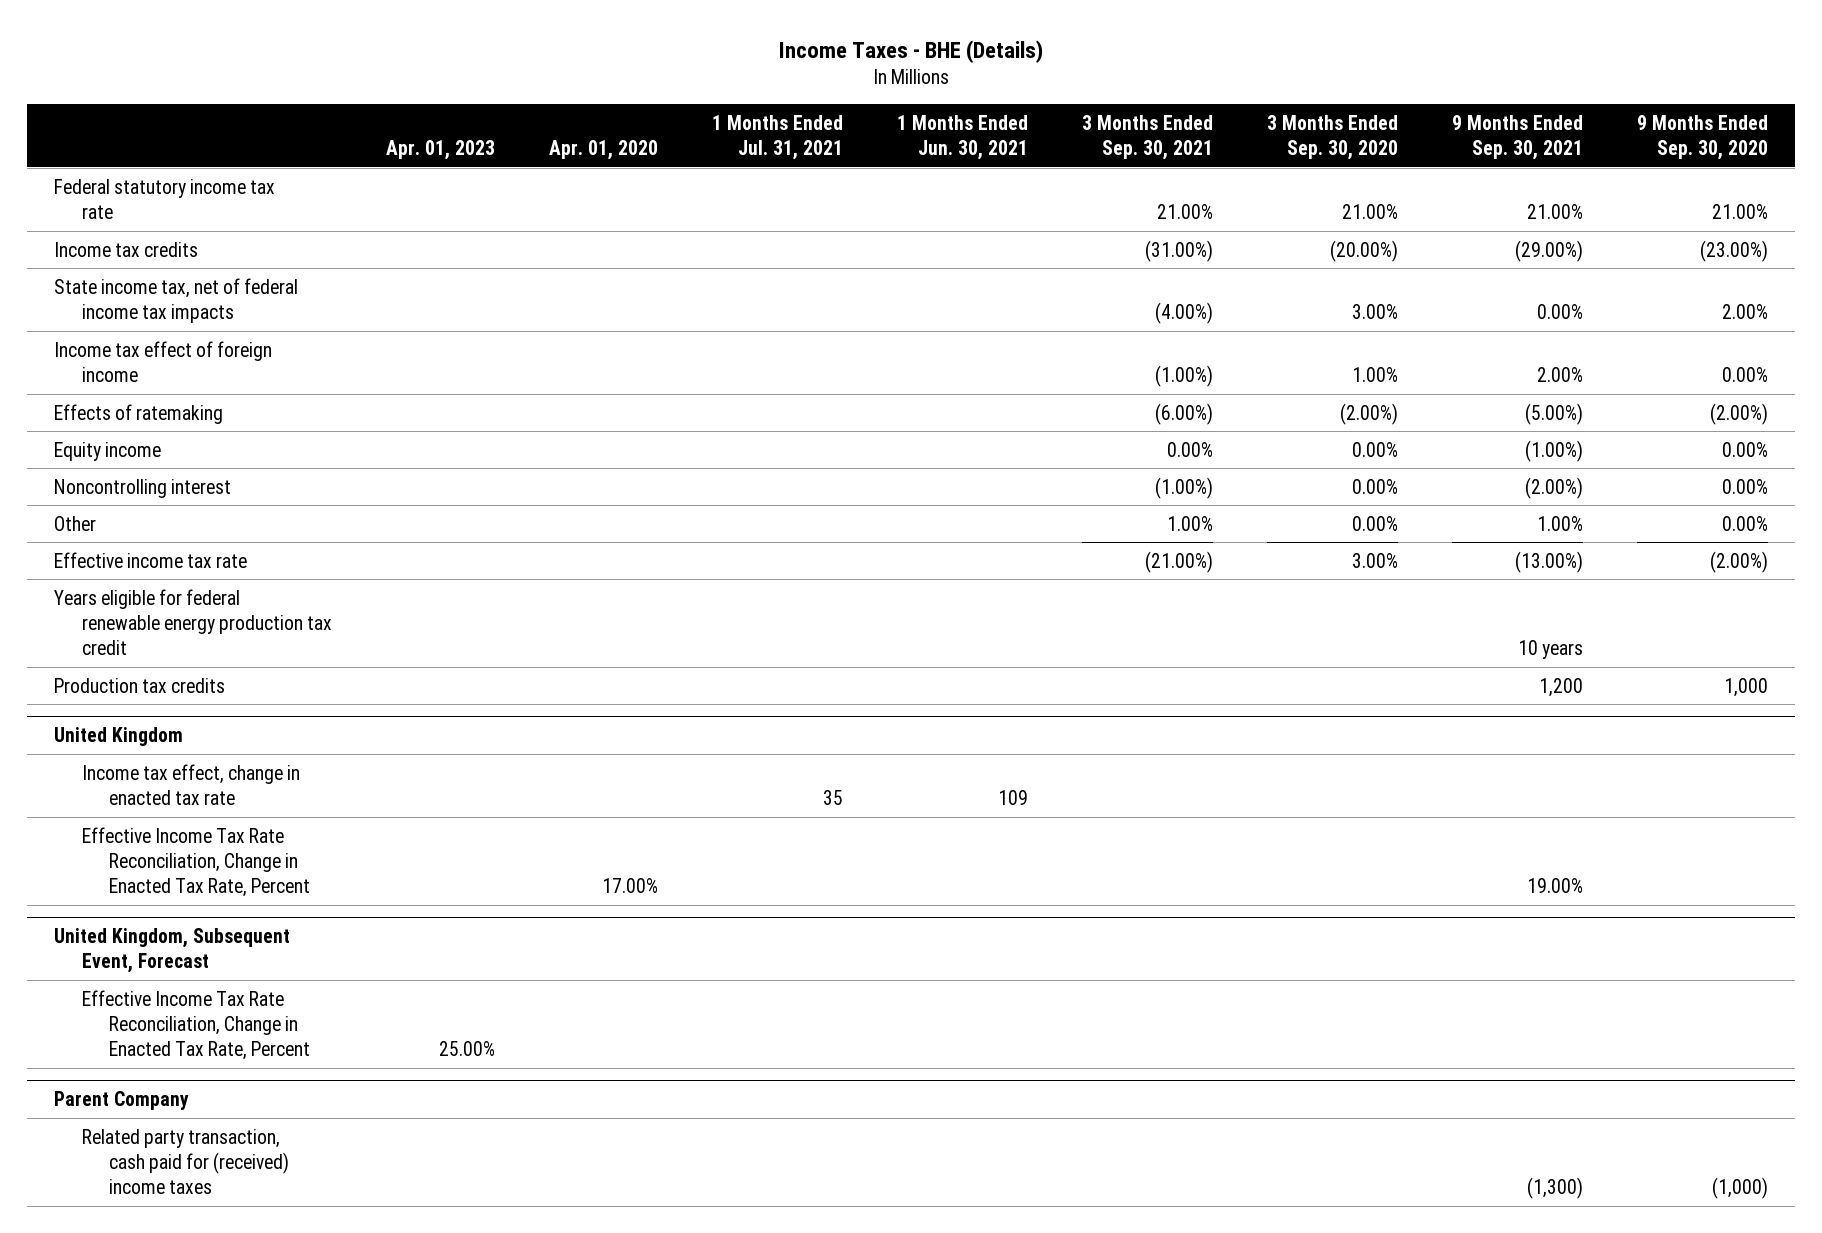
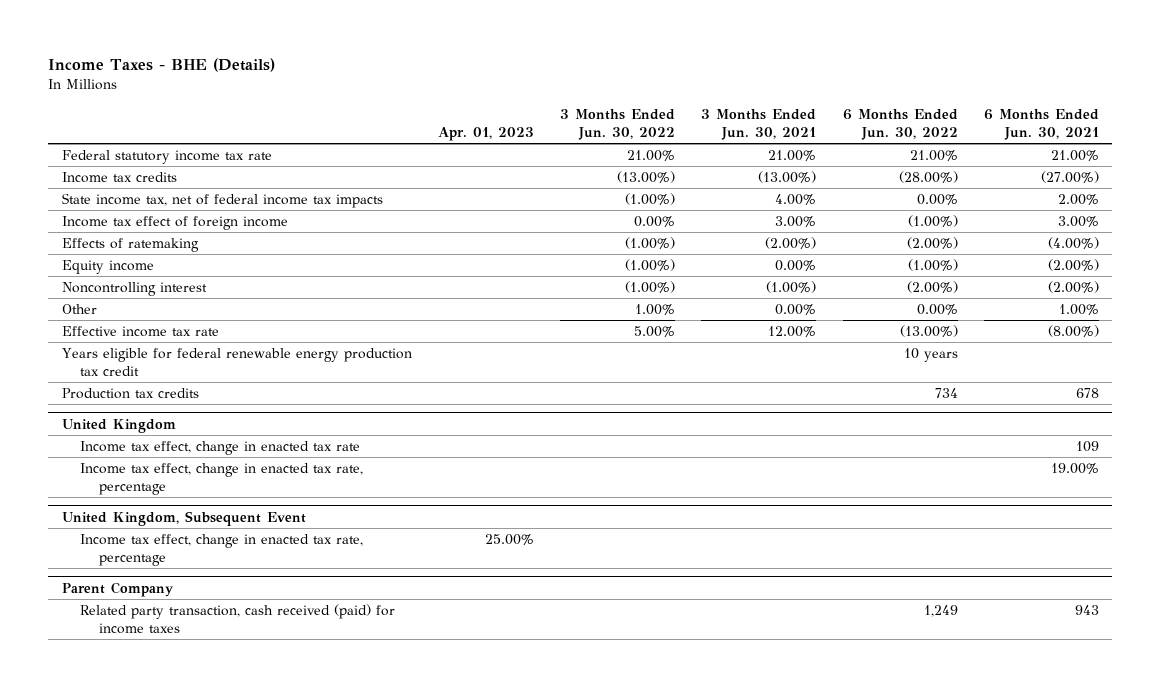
- | Apr. 01, 2023 | Apr. 01, 2020 | 1 Months Ended Jul. 31, 2021 | 1 Months Ended Jun. 30, 2021 | 3 Months Ended Sep. 30, 2021 | 3 Months Ended Sep. 30, 2020 | 9 Months Ended Sep. 30, 2021 | 9 Months Ended Sep. 30, 2020
+ | Apr. 01, 2023 | 3 Months Ended Jun. 30, 2022 | 3 Months Ended Jun. 30, 2021 | 6 Months Ended Jun. 30, 2022 | 6 Months Ended Jun. 30, 2021
@ United Kingdom
- Effective Income Tax Rate Reconciliation, Change in Enacted Tax Rate, Percent | | 17.00% | | | | | 19.00% |
- United Kingdom, Subsequent Event, Forecast
- Effective Income Tax Rate Reconciliation, Change in Enacted Tax Rate, Percent | 25.00% | | | | | | |
@ United Kingdom
+ Income tax effect, change in enacted tax rate, percentage | | | | | 19.00%
+ United Kingdom, Subsequent Event
+ Income tax effect, change in enacted tax rate, percentage | 25.00% | | | |
@ Parent Company
- Related party transaction, cash paid for (received) income taxes | | | | | | | (1,300) | (1,000)
+ Related party transaction, cash received (paid) for income taxes | | | | 1,249 | 943

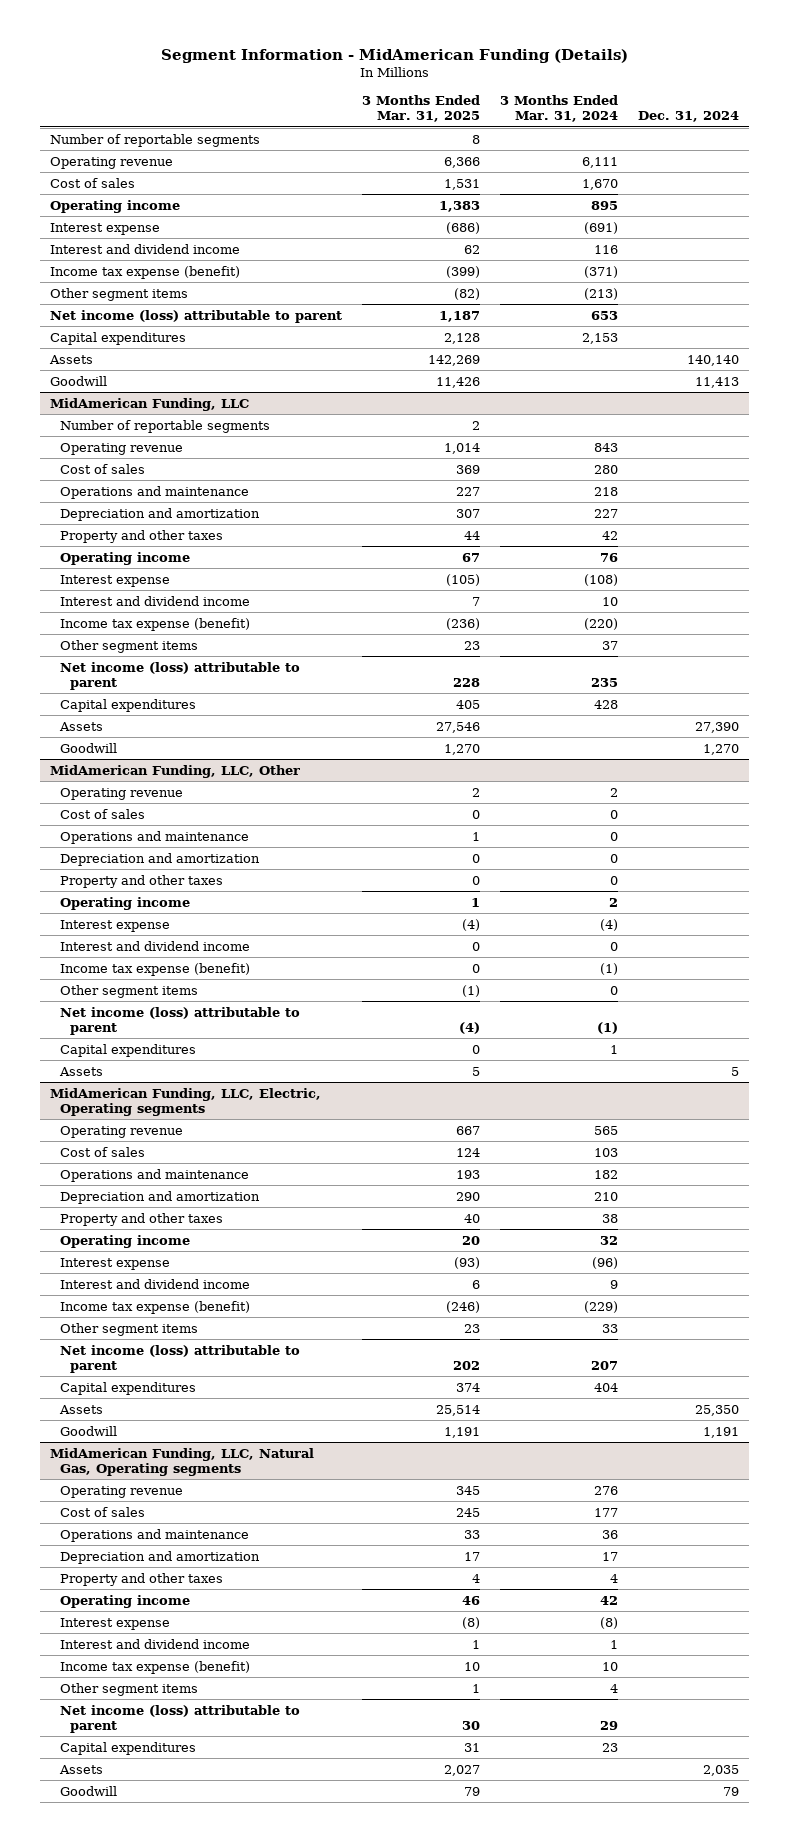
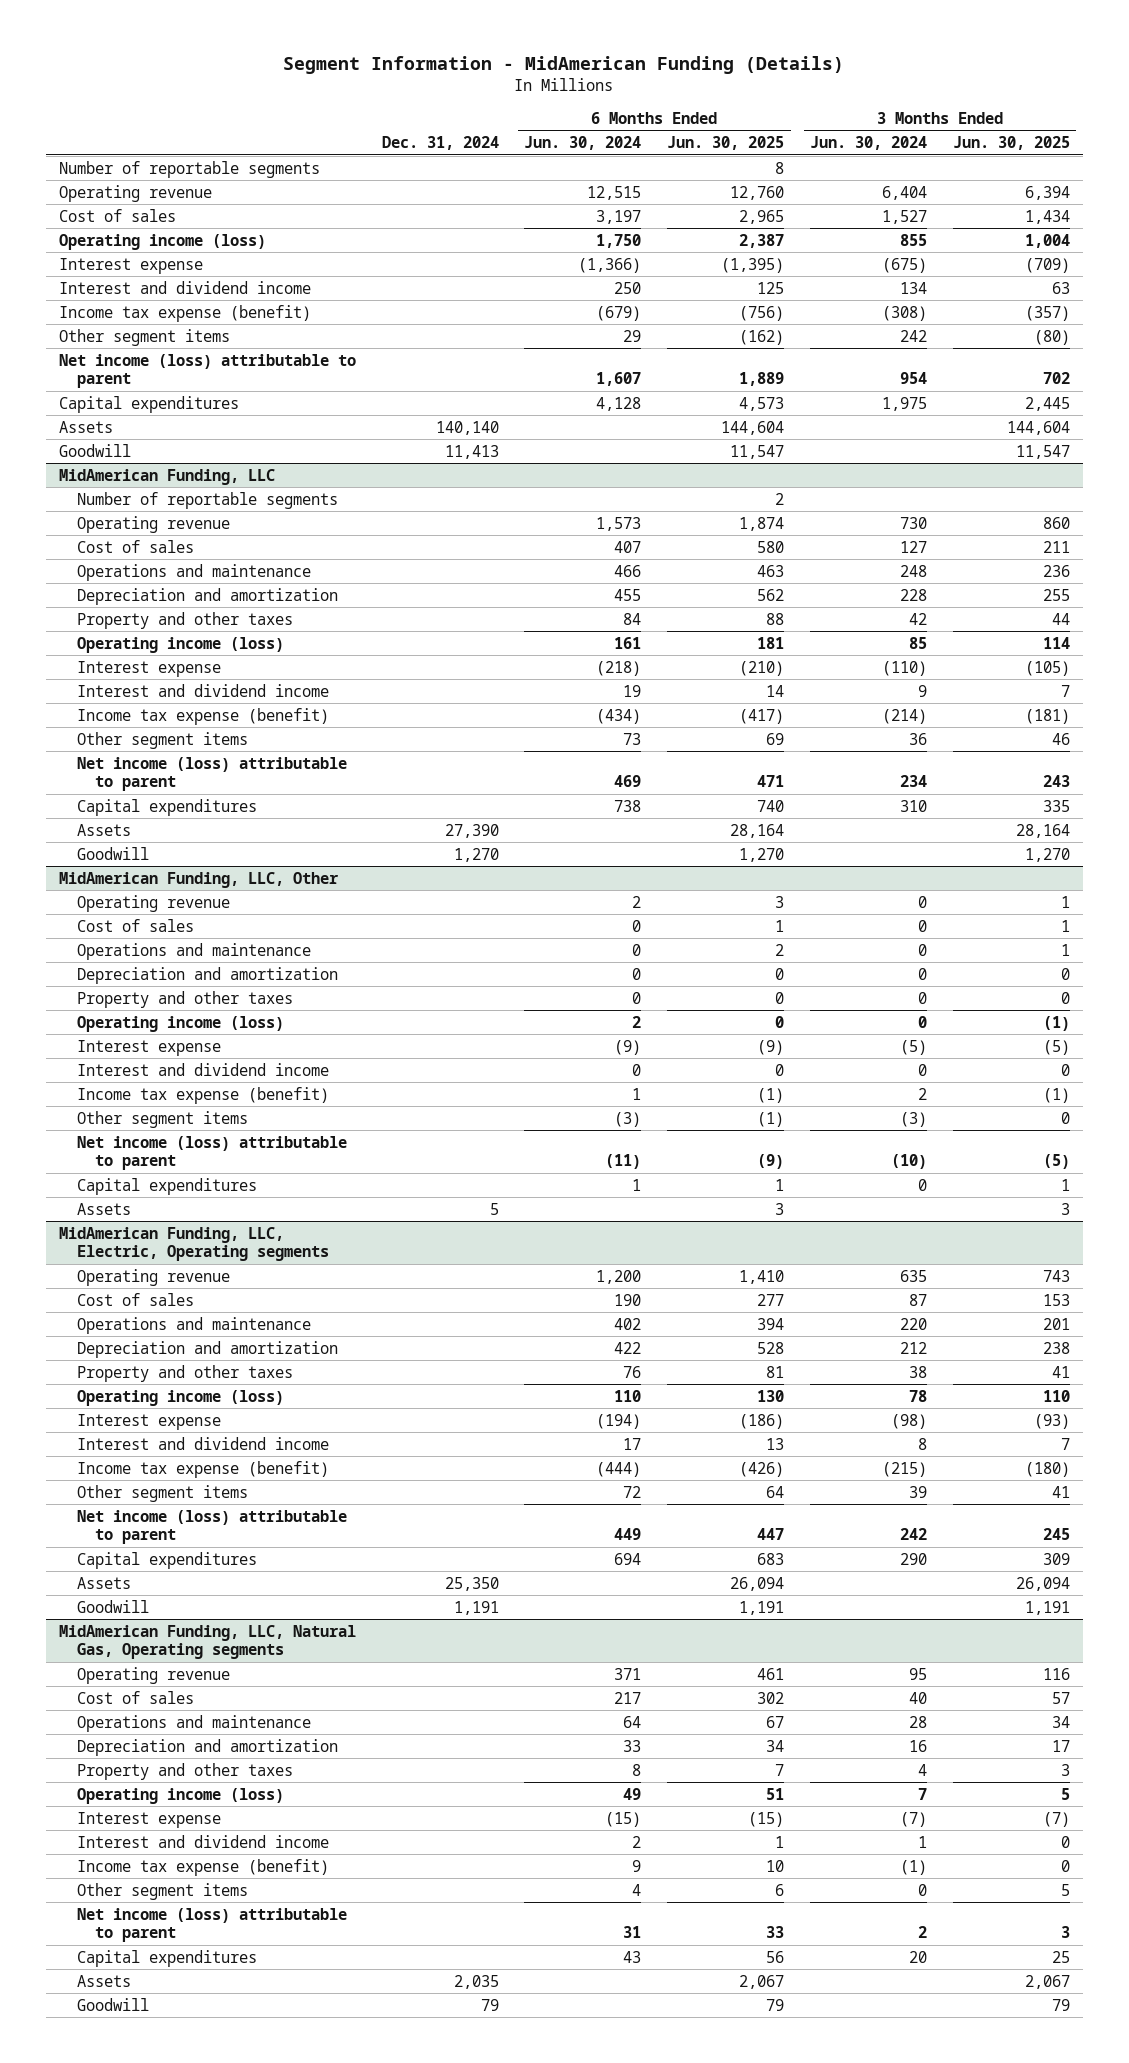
- | 3 Months Ended Mar. 31, 2025 | 3 Months Ended Mar. 31, 2024 | Dec. 31, 2024
+ | Dec. 31, 2024 | 6 Months Ended Jun. 30, 2024 | 6 Months Ended Jun. 30, 2025 | 3 Months Ended Jun. 30, 2024 | 3 Months Ended Jun. 30, 2025
- Operating income | 1,383 | 895 |
+ Operating income (loss) | | 1,750 | 2,387 | 855 | 1,004
@ MidAmerican Funding, LLC
- Operating income | 67 | 76 |
+ Operating income (loss) | | 161 | 181 | 85 | 114
@ MidAmerican Funding, LLC, Other
- Operating income | 1 | 2 |
+ Operating income (loss) | | 2 | 0 | 0 | (1)
@ MidAmerican Funding, LLC, Electric, Operating segments
- Operating income | 20 | 32 |
+ Operating income (loss) | | 110 | 130 | 78 | 110
@ MidAmerican Funding, LLC, Natural Gas, Operating segments
- Operating income | 46 | 42 |
+ Operating income (loss) | | 49 | 51 | 7 | 5

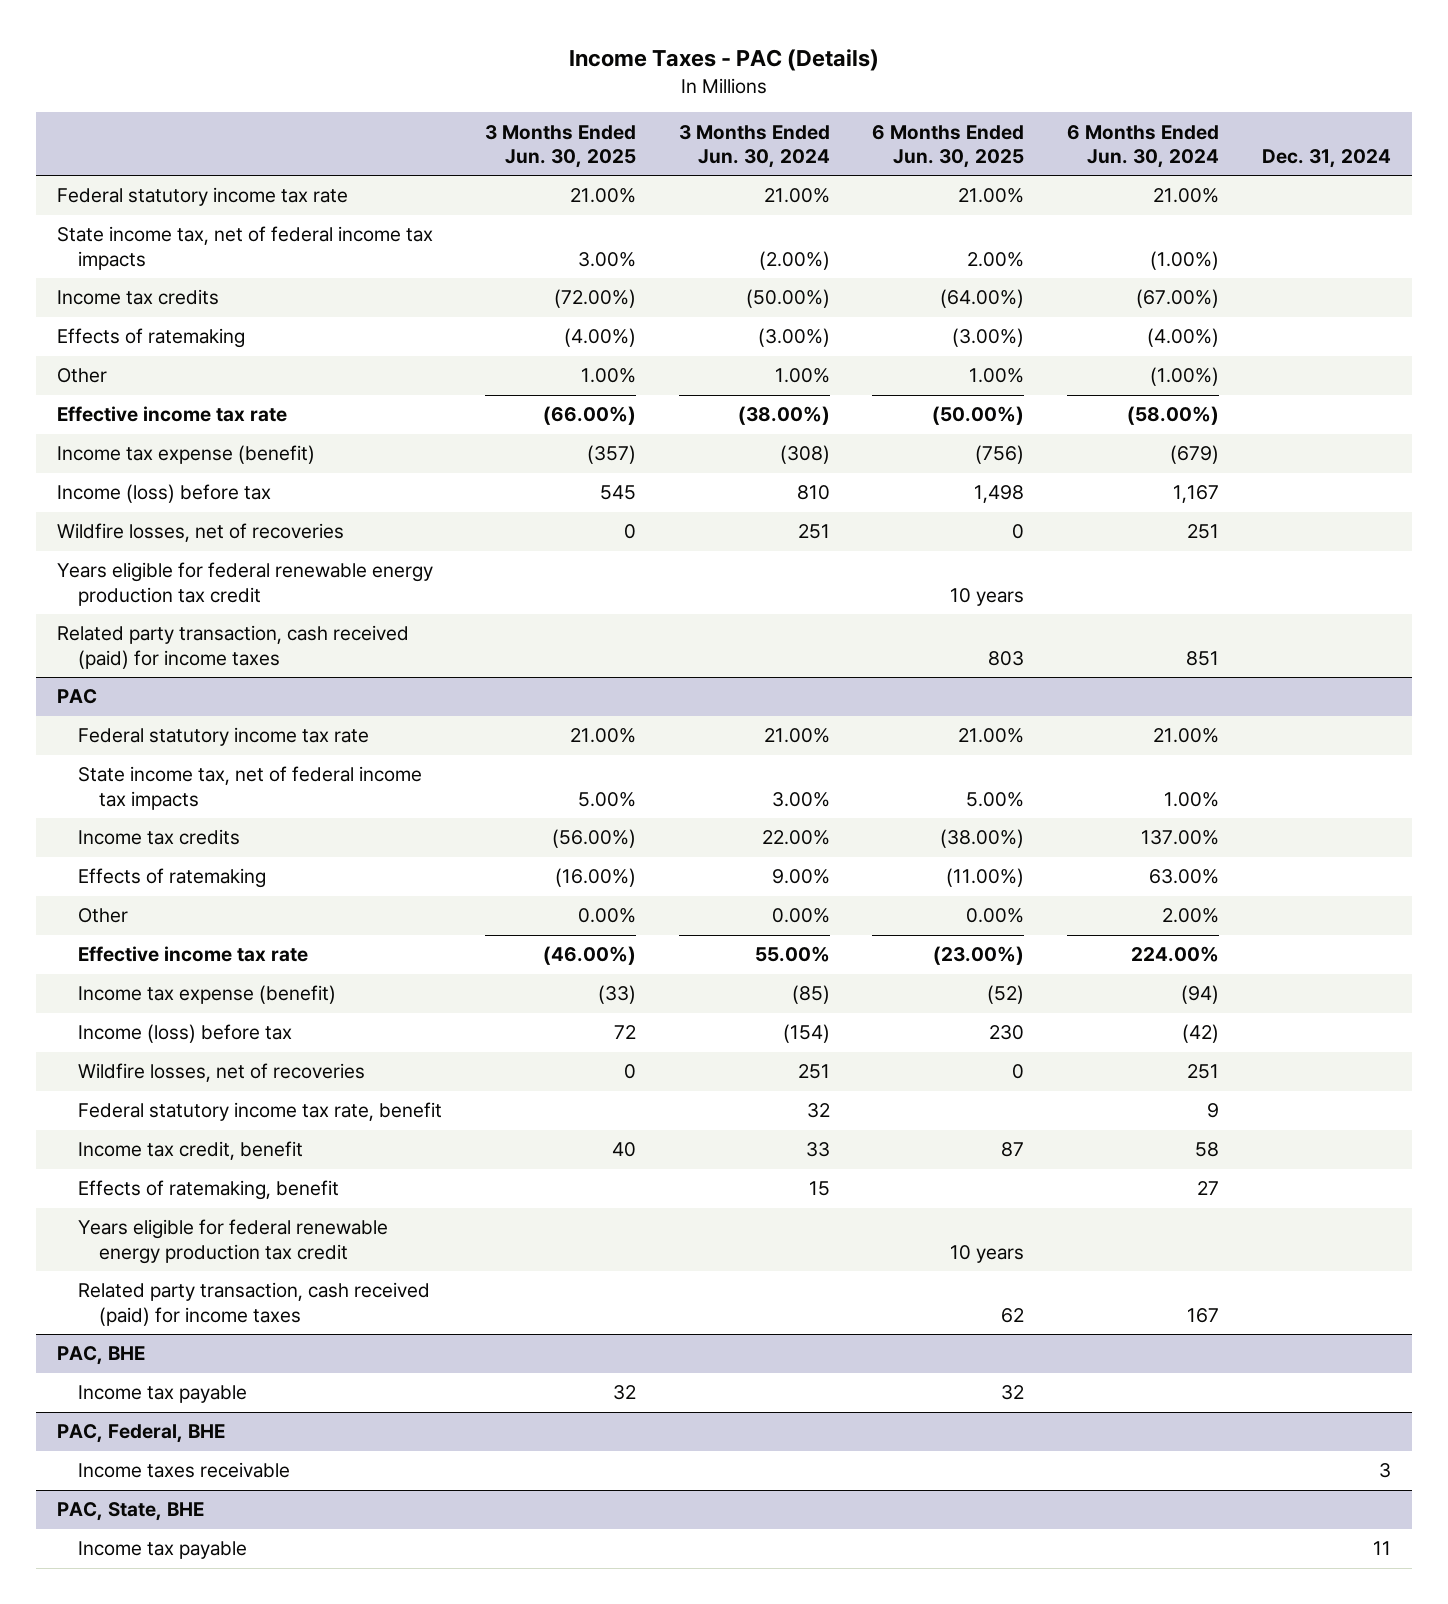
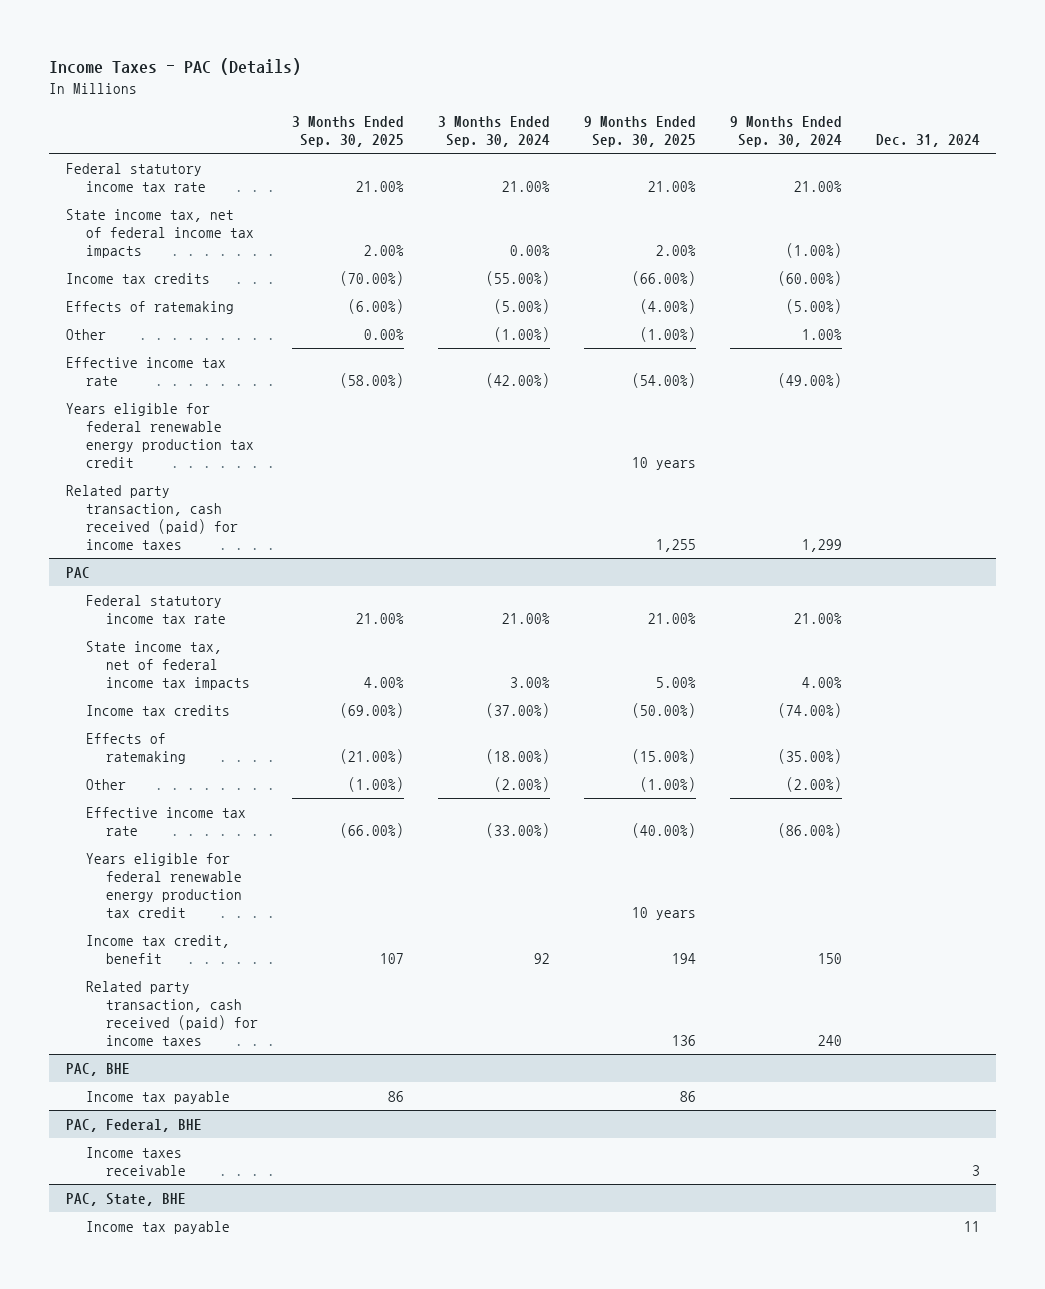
- | 3 Months Ended Jun. 30, 2025 | 3 Months Ended Jun. 30, 2024 | 6 Months Ended Jun. 30, 2025 | 6 Months Ended Jun. 30, 2024 | Dec. 31, 2024
+ | 3 Months Ended Sep. 30, 2025 | 3 Months Ended Sep. 30, 2024 | 9 Months Ended Sep. 30, 2025 | 9 Months Ended Sep. 30, 2024 | Dec. 31, 2024
- Income tax expense (benefit) | (357) | (308) | (756) | (679) |
- Income (loss) before tax | 545 | 810 | 1,498 | 1,167 |
- Wildfire losses, net of recoveries | 0 | 251 | 0 | 251 |
@ PAC
- Income tax expense (benefit) | (33) | (85) | (52) | (94) |
- Income (loss) before tax | 72 | (154) | 230 | (42) |
- Wildfire losses, net of recoveries | 0 | 251 | 0 | 251 |
- Federal statutory income tax rate, benefit | | 32 | | 9 |
- Effects of ratemaking, benefit | | 15 | | 27 |
moved down: Income tax credit, benefit | 107 | 92 | 194 | 150 |

